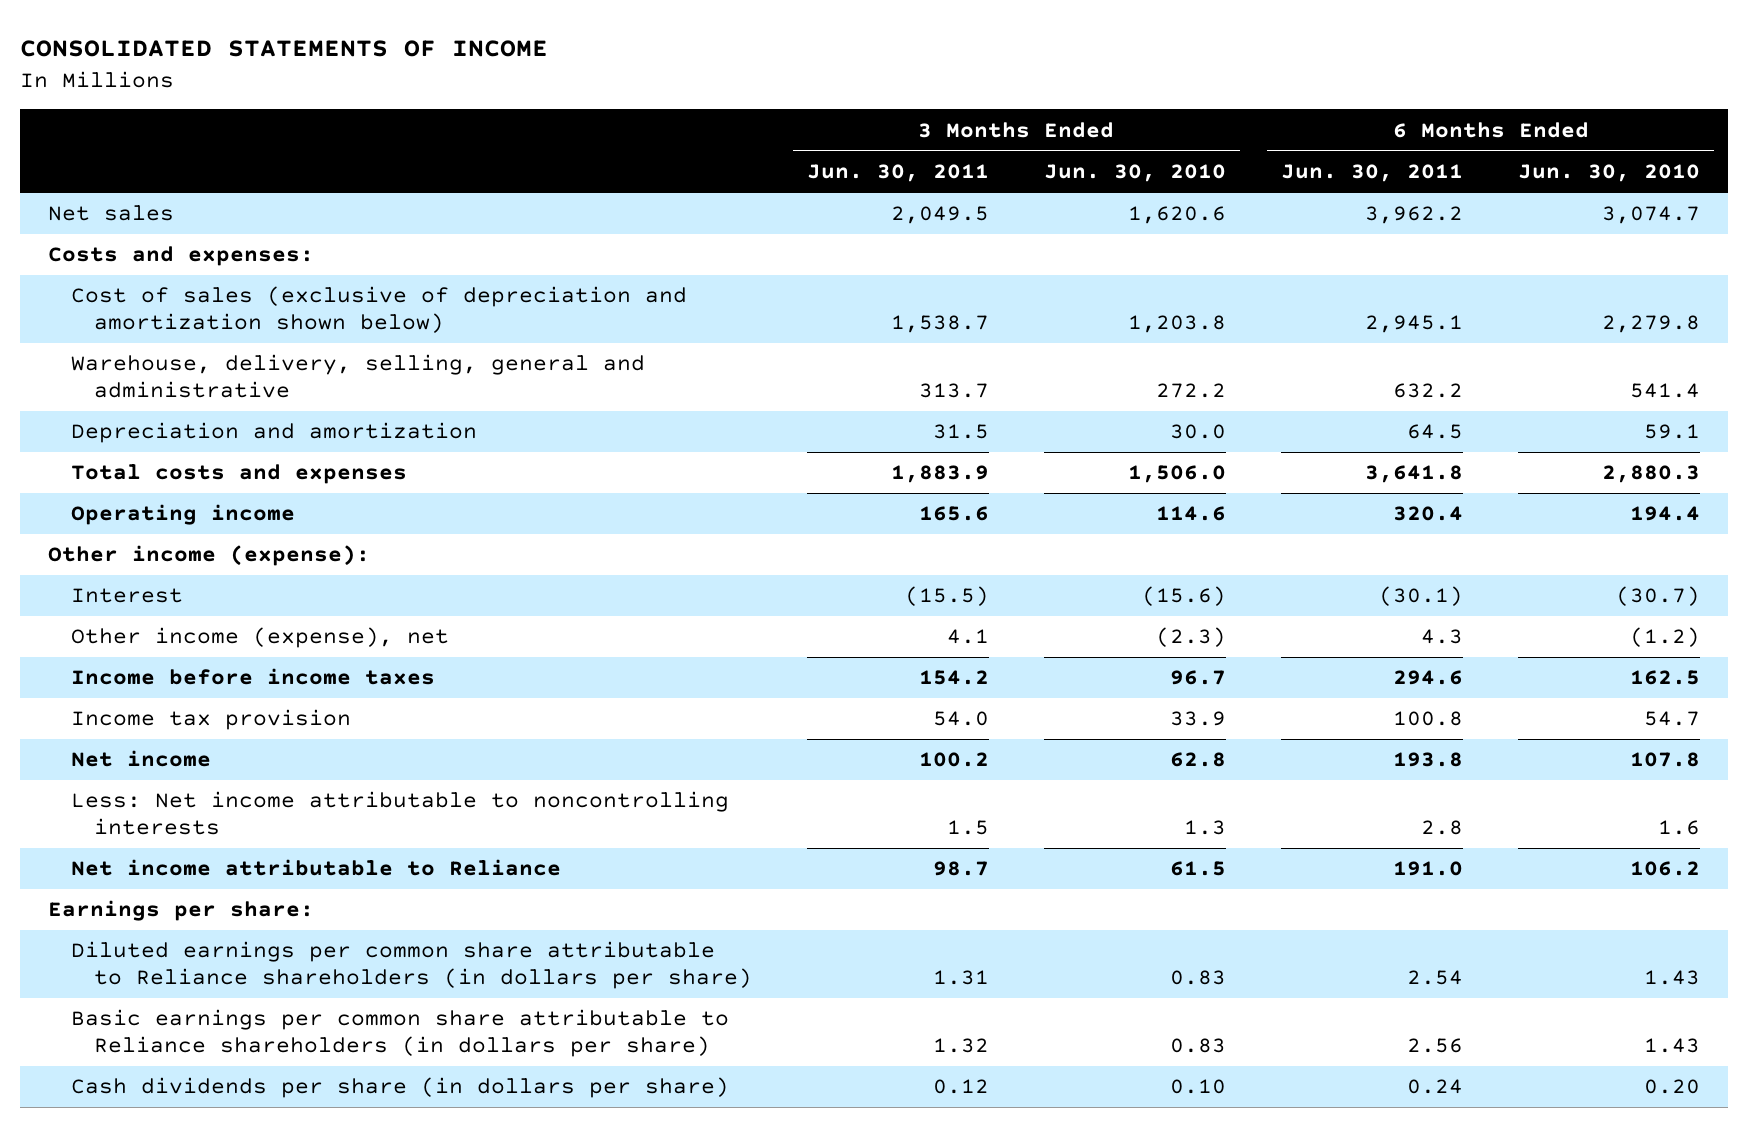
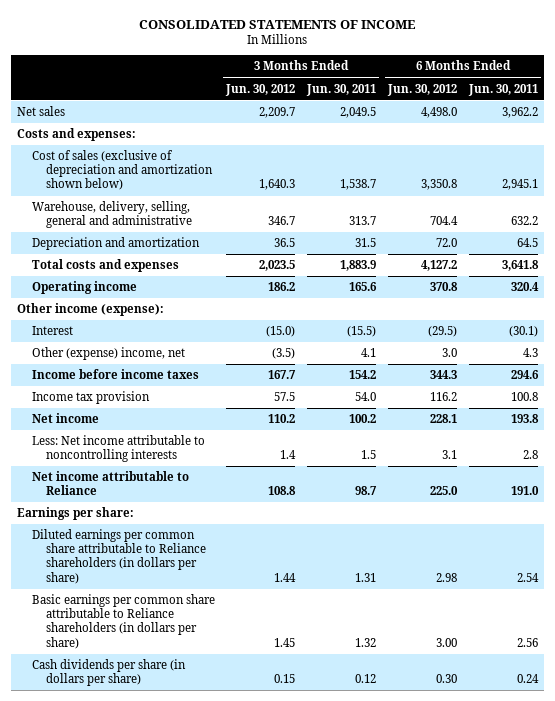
- | 3 Months Ended Jun. 30, 2011 | 3 Months Ended Jun. 30, 2010 | 6 Months Ended Jun. 30, 2011 | 6 Months Ended Jun. 30, 2010
+ | 3 Months Ended Jun. 30, 2012 | 3 Months Ended Jun. 30, 2011 | 6 Months Ended Jun. 30, 2012 | 6 Months Ended Jun. 30, 2011
- Other income (expense), net | 4.1 | (2.3) | 4.3 | (1.2)
+ Other (expense) income, net | (3.5) | 4.1 | 3.0 | 4.3

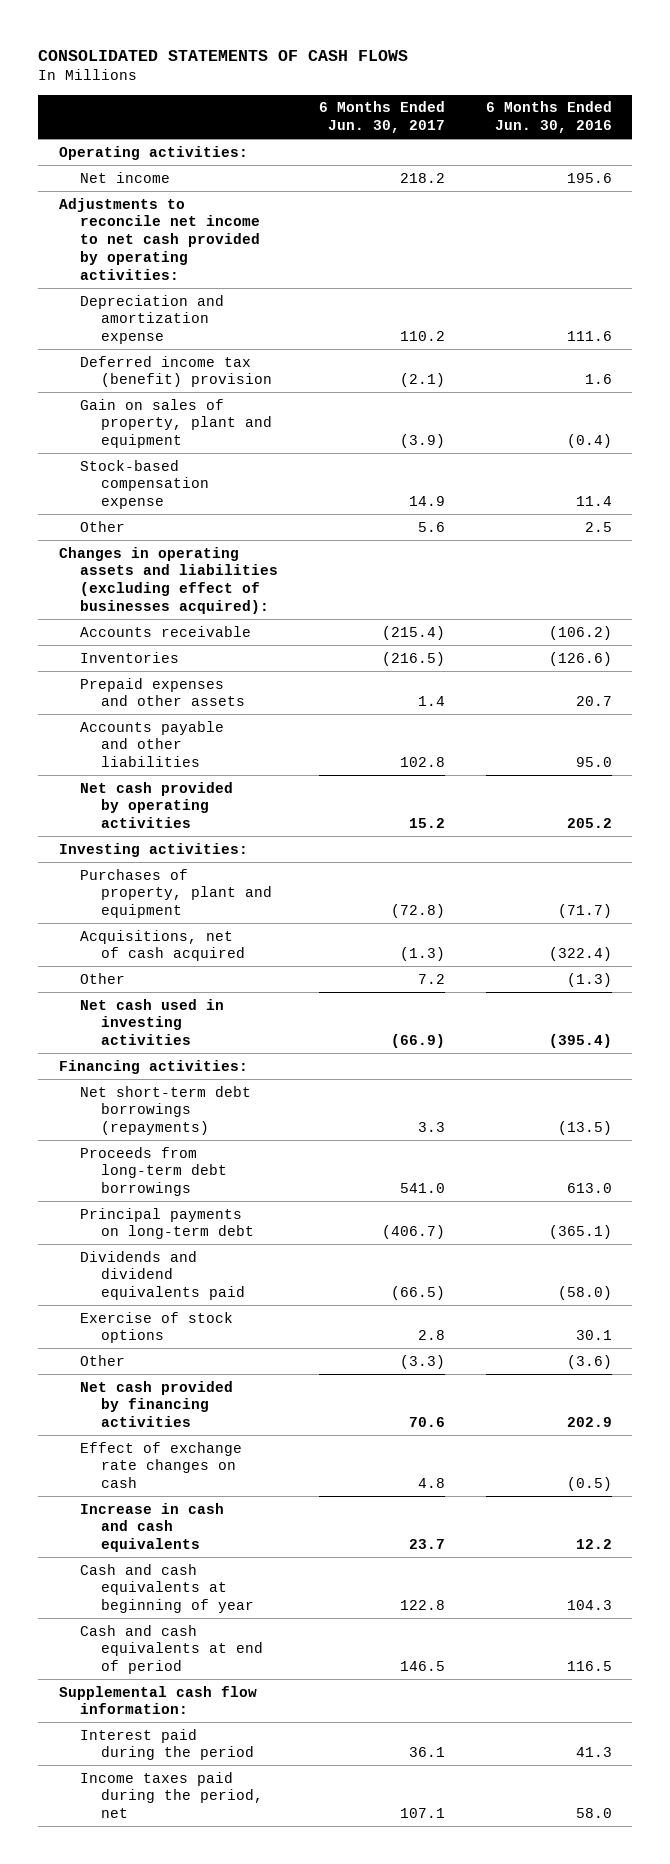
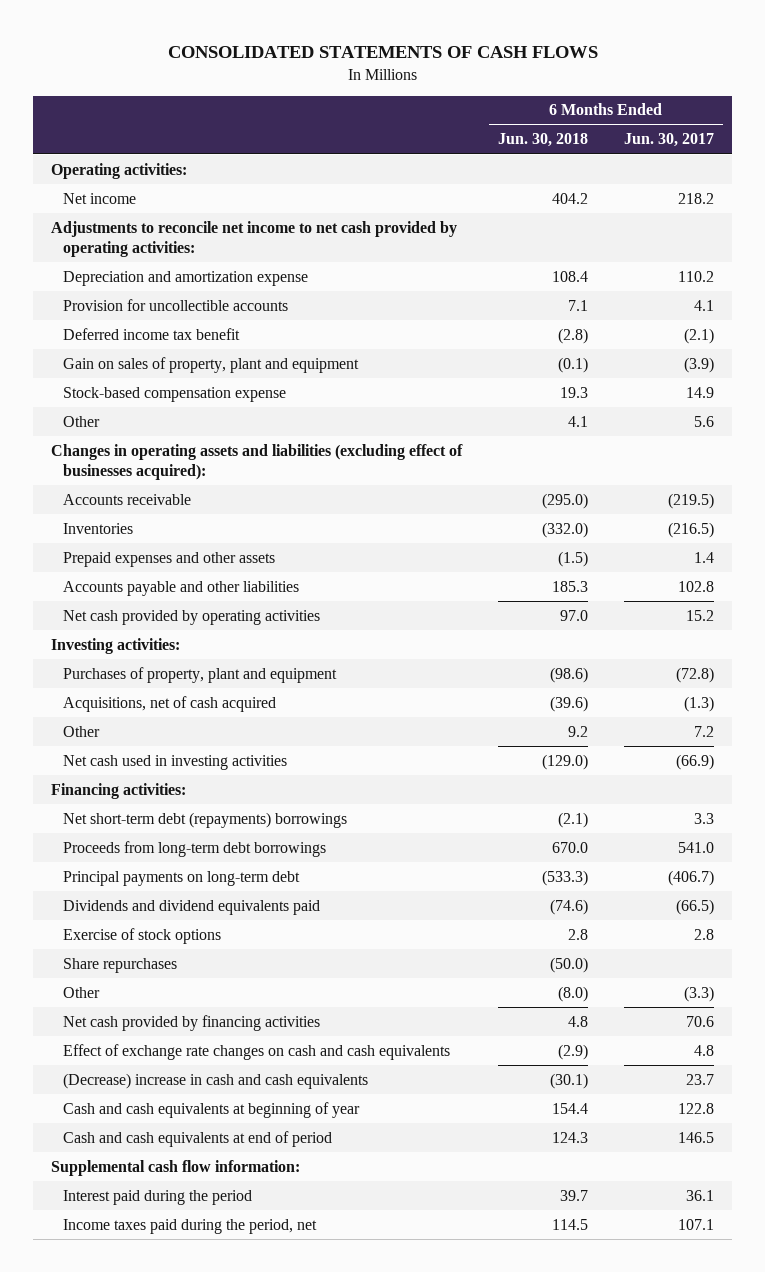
- | 6 Months Ended Jun. 30, 2017 | 6 Months Ended Jun. 30, 2016
+ | 6 Months Ended Jun. 30, 2018 | 6 Months Ended Jun. 30, 2017
- Deferred income tax (benefit) provision | (2.1) | 1.6
+ Provision for uncollectible accounts | 7.1 | 4.1
+ Deferred income tax benefit | (2.8) | (2.1)
- Accounts receivable | (215.4) | (106.2)
+ Accounts receivable | (295.0) | (219.5)
- Net short-term debt borrowings (repayments) | 3.3 | (13.5)
+ Net short-term debt (repayments) borrowings | (2.1) | 3.3
+ Share repurchases | (50.0) |
- Effect of exchange rate changes on cash | 4.8 | (0.5)
- Increase in cash and cash equivalents | 23.7 | 12.2
+ Effect of exchange rate changes on cash and cash equivalents | (2.9) | 4.8
+ (Decrease) increase in cash and cash equivalents | (30.1) | 23.7

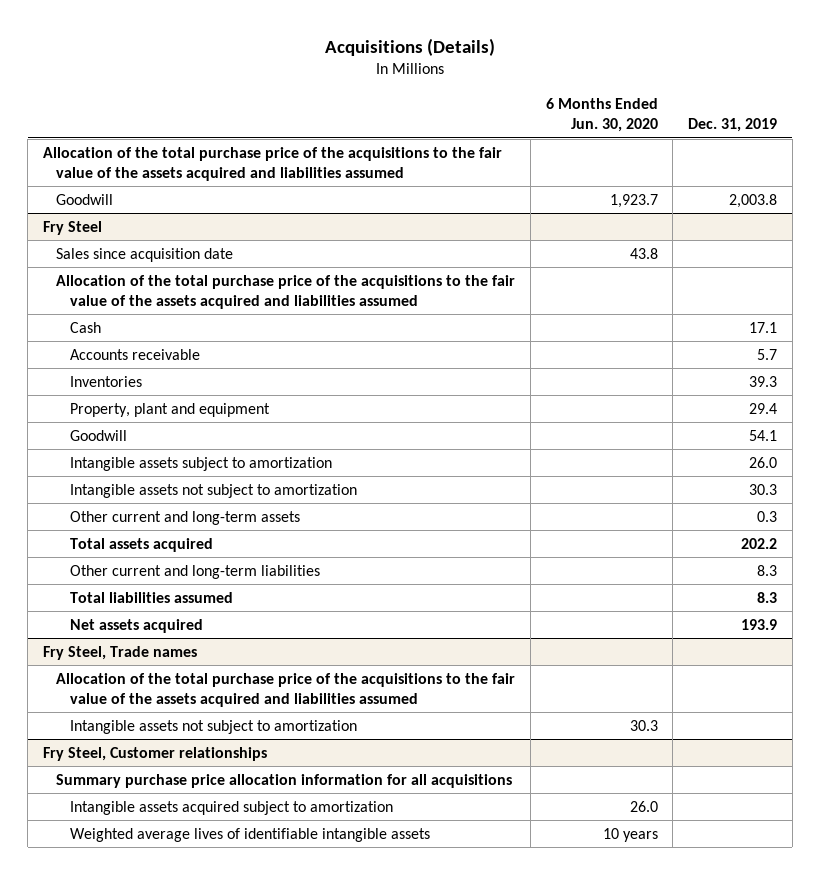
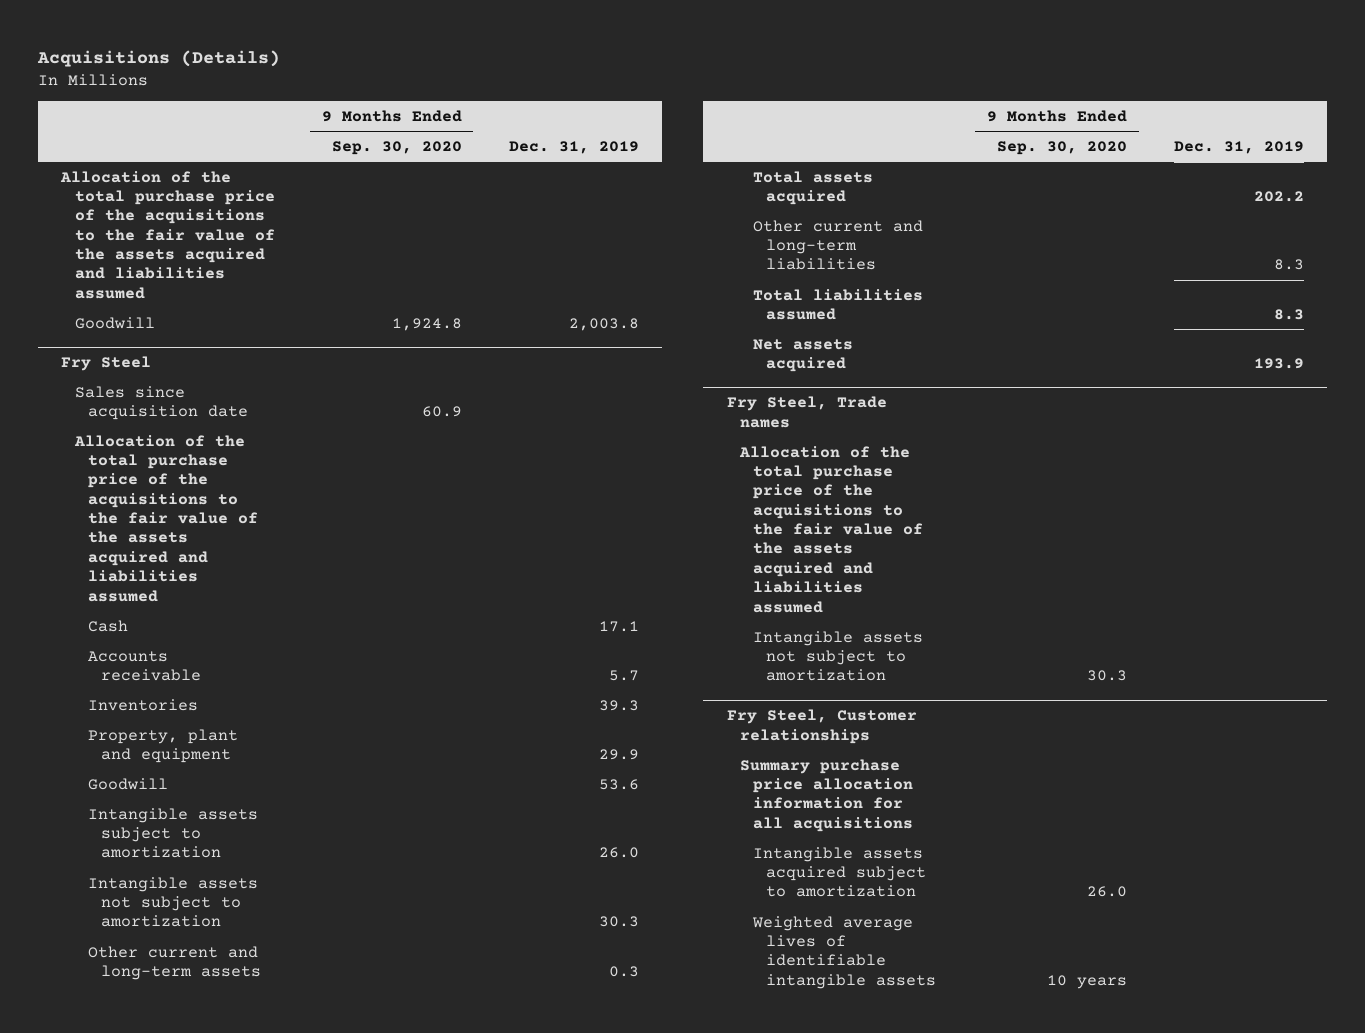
- | 6 Months Ended Jun. 30, 2020 | Dec. 31, 2019
+ | 9 Months Ended Sep. 30, 2020 | Dec. 31, 2019
@ Fry Steel
- Property, plant and equipment | | 29.4
- Goodwill | | 54.1
+ Property, plant and equipment | | 29.9
+ Goodwill | | 53.6

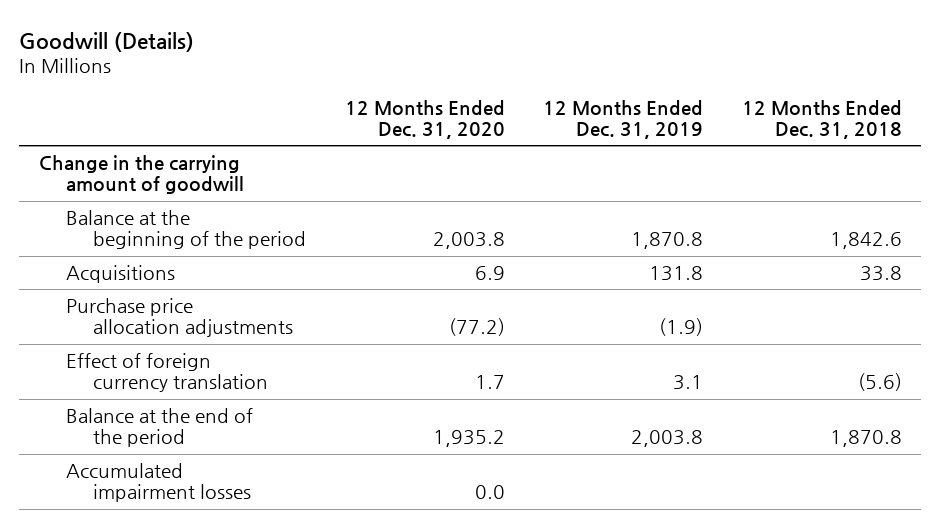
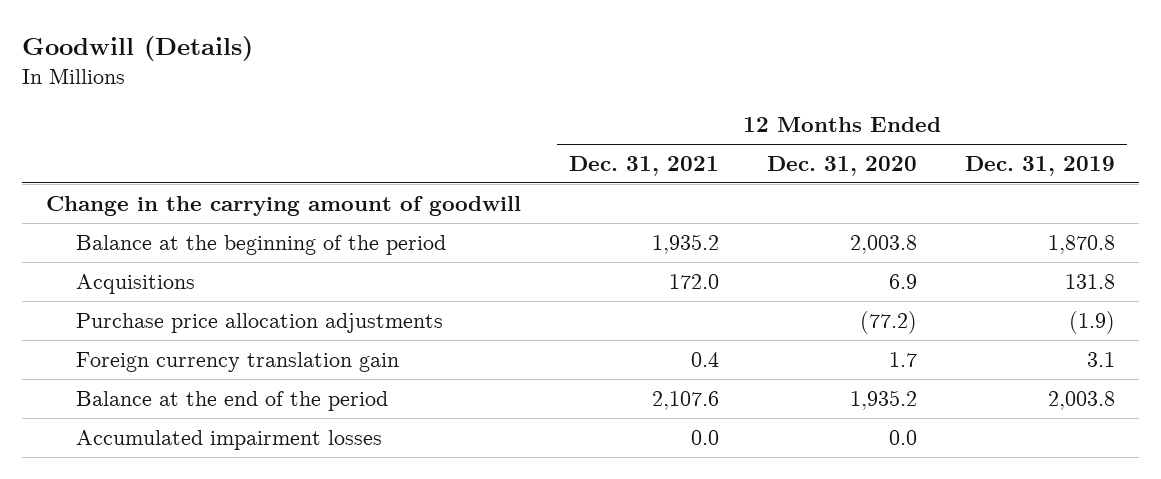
- | 12 Months Ended Dec. 31, 2020 | 12 Months Ended Dec. 31, 2019 | 12 Months Ended Dec. 31, 2018
+ | 12 Months Ended Dec. 31, 2021 | 12 Months Ended Dec. 31, 2020 | 12 Months Ended Dec. 31, 2019
- Effect of foreign currency translation | 1.7 | 3.1 | (5.6)
+ Foreign currency translation gain | 0.4 | 1.7 | 3.1

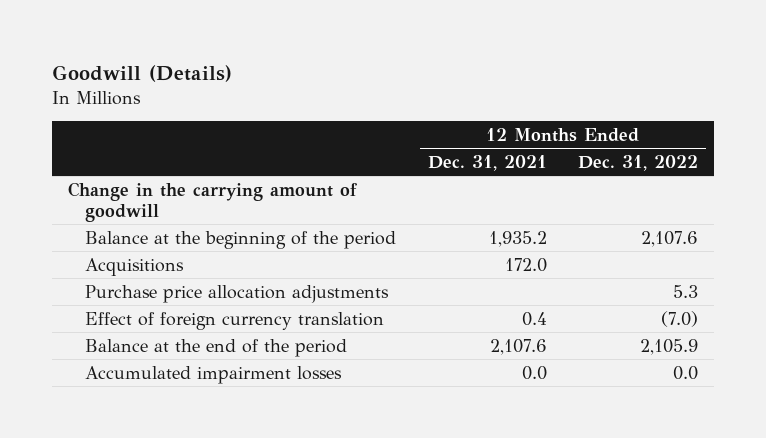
- | 12 Months Ended Dec. 31, 2021 | 12 Months Ended Dec. 31, 2020 | 12 Months Ended Dec. 31, 2019
+ | 12 Months Ended Dec. 31, 2021 | 12 Months Ended Dec. 31, 2022
- Foreign currency translation gain | 0.4 | 1.7 | 3.1
+ Effect of foreign currency translation | 0.4 | (7.0)

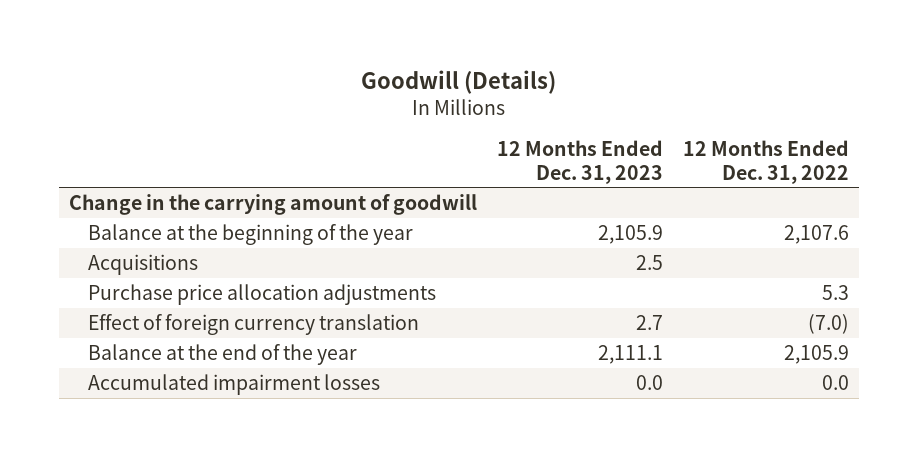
- | 12 Months Ended Dec. 31, 2021 | 12 Months Ended Dec. 31, 2022
+ | 12 Months Ended Dec. 31, 2023 | 12 Months Ended Dec. 31, 2022
- Balance at the beginning of the period | 1,935.2 | 2,107.6
+ Balance at the beginning of the year | 2,105.9 | 2,107.6
- Balance at the end of the period | 2,107.6 | 2,105.9
+ Balance at the end of the year | 2,111.1 | 2,105.9

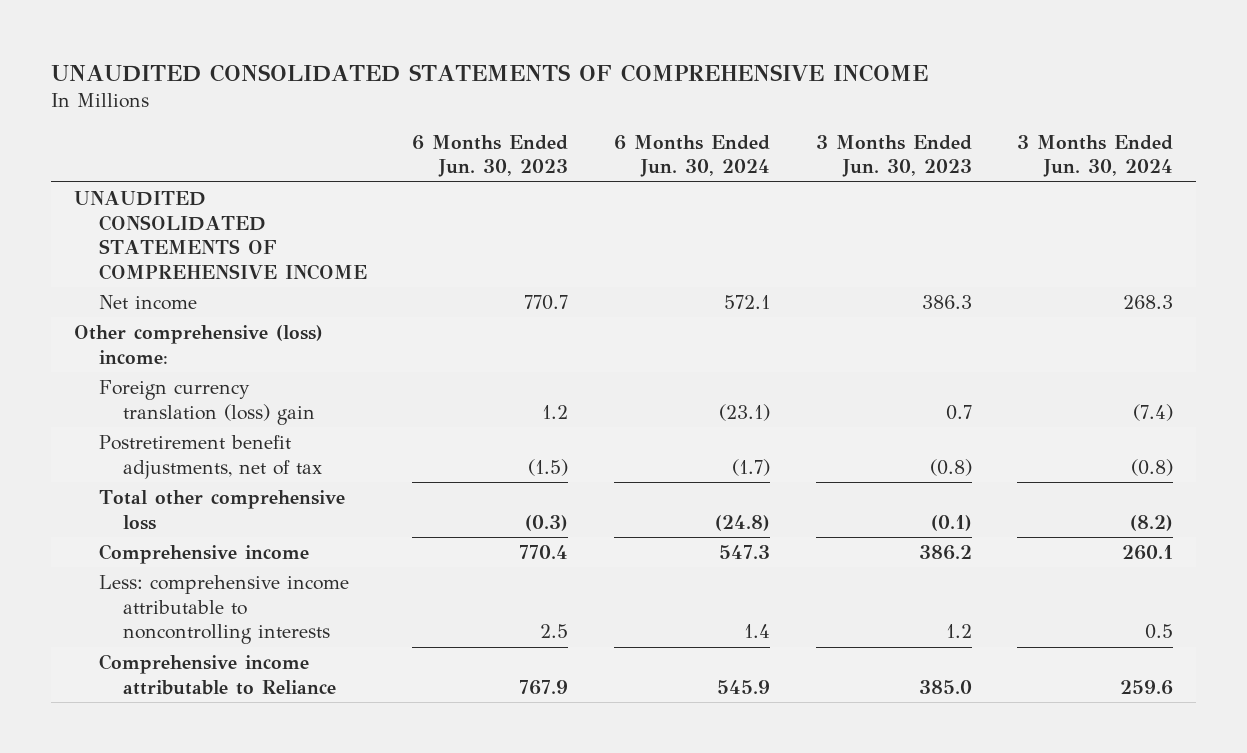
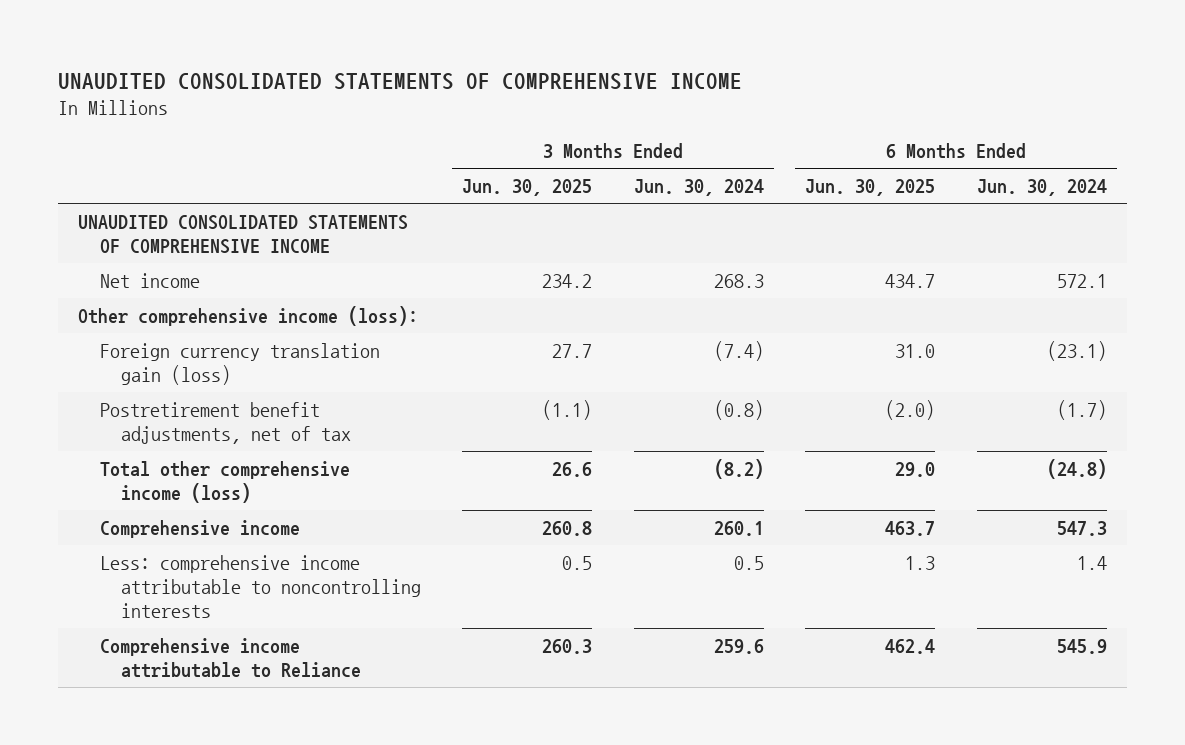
- | 6 Months Ended Jun. 30, 2023 | 6 Months Ended Jun. 30, 2024 | 3 Months Ended Jun. 30, 2023 | 3 Months Ended Jun. 30, 2024
+ | 3 Months Ended Jun. 30, 2025 | 3 Months Ended Jun. 30, 2024 | 6 Months Ended Jun. 30, 2025 | 6 Months Ended Jun. 30, 2024
- Other comprehensive (loss) income:
- Foreign currency translation (loss) gain | 1.2 | (23.1) | 0.7 | (7.4)
+ Other comprehensive income (loss):
+ Foreign currency translation gain (loss) | 27.7 | (7.4) | 31.0 | (23.1)
- Total other comprehensive loss | (0.3) | (24.8) | (0.1) | (8.2)
+ Total other comprehensive income (loss) | 26.6 | (8.2) | 29.0 | (24.8)

